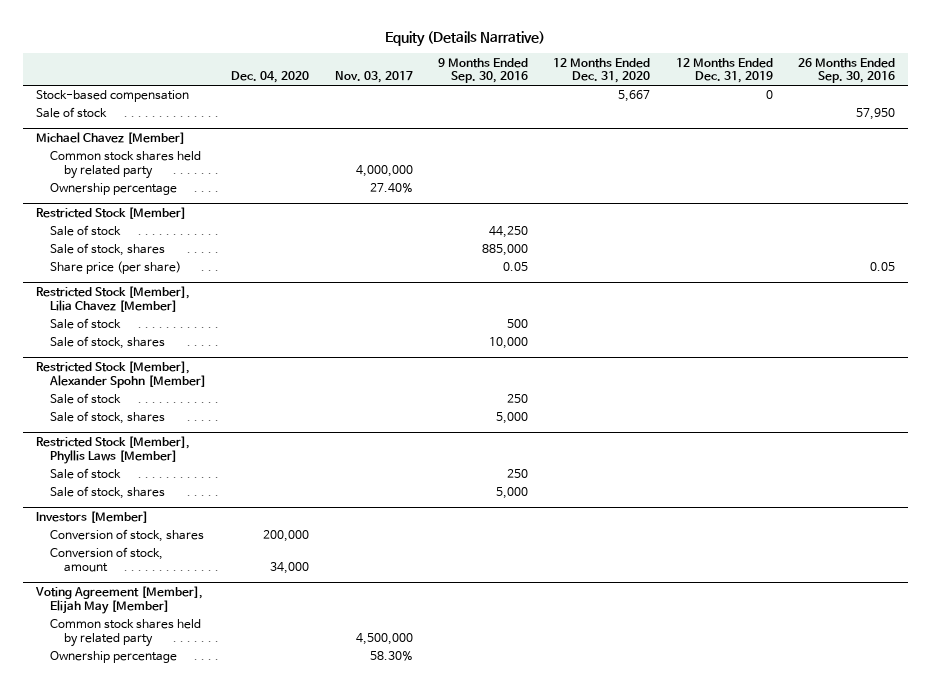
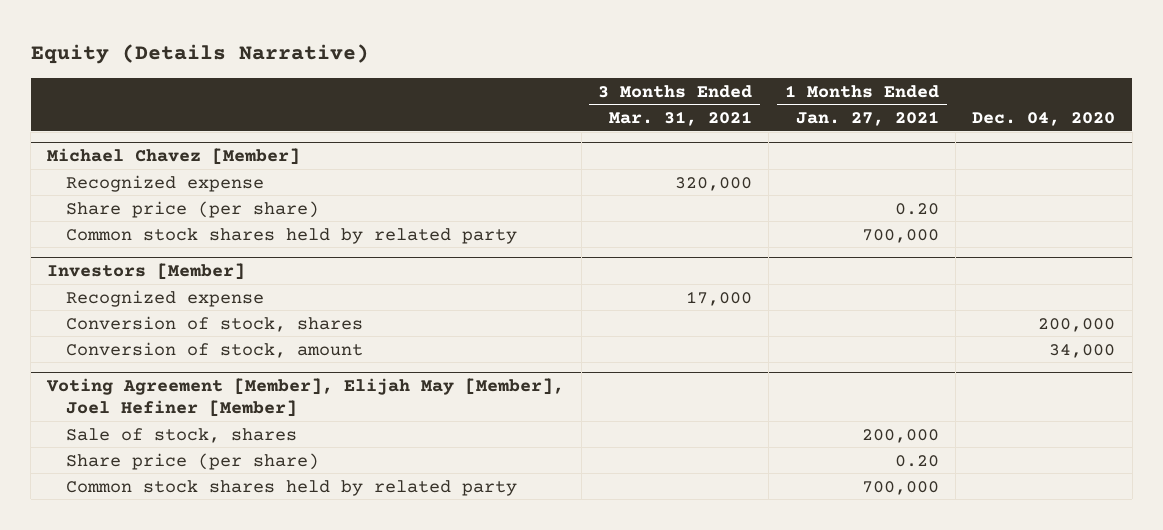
- | Dec. 04, 2020 | Nov. 03, 2017 | 9 Months Ended Sep. 30, 2016 | 12 Months Ended Dec. 31, 2020 | 12 Months Ended Dec. 31, 2019 | 26 Months Ended Sep. 30, 2016
+ | 3 Months Ended Mar. 31, 2021 | 1 Months Ended Jan. 27, 2021 | Dec. 04, 2020
- Stock-based compensation | | | | 5,667 | 0 |
- Sale of stock | | | | | | 57,950
@ Michael Chavez [Member]
+ Recognized expense | 320,000 | |
+ Share price (per share) | | 0.20 |
- Ownership percentage | | 27.40% | | | |
- Restricted Stock [Member]
- Sale of stock | | | 44,250 | | |
- Sale of stock, shares | | | 885,000 | | |
- Share price (per share) | | | 0.05 | | | 0.05
- Restricted Stock [Member], Lilia Chavez [Member]
- Sale of stock | | | 500 | | |
- Sale of stock, shares | | | 10,000 | | |
- Restricted Stock [Member], Alexander Spohn [Member]
- Sale of stock | | | 250 | | |
- Sale of stock, shares | | | 5,000 | | |
- Restricted Stock [Member], Phyllis Laws [Member]
- Sale of stock | | | 250 | | |
- Sale of stock, shares | | | 5,000 | | |
@ Investors [Member]
+ Recognized expense | 17,000 | |
- Voting Agreement [Member], Elijah May [Member]
+ Voting Agreement [Member], Elijah May [Member], Joel Hefiner [Member]
+ Sale of stock, shares | | 200,000 |
+ Share price (per share) | | 0.20 |
- Ownership percentage | | 58.30% | | | |

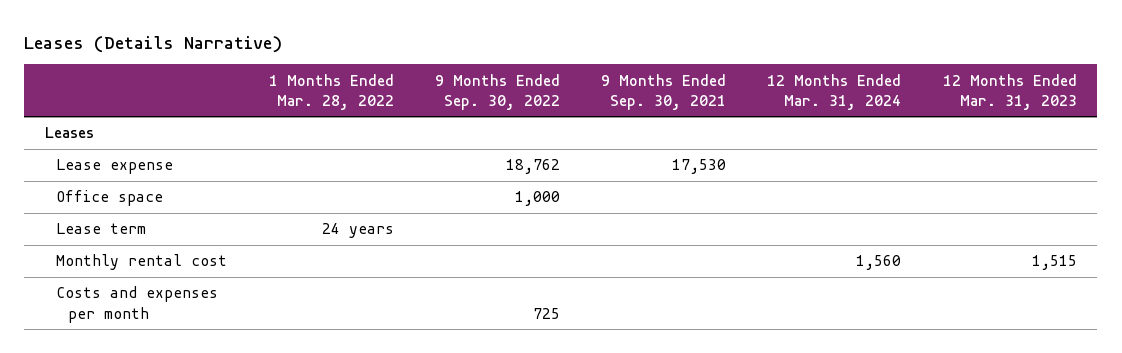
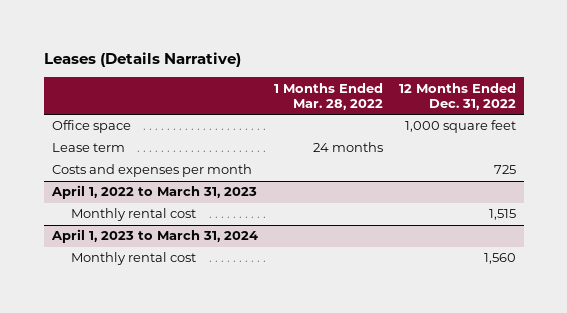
- | 1 Months Ended Mar. 28, 2022 | 9 Months Ended Sep. 30, 2022 | 9 Months Ended Sep. 30, 2021 | 12 Months Ended Mar. 31, 2024 | 12 Months Ended Mar. 31, 2023
+ | 1 Months Ended Mar. 28, 2022 | 12 Months Ended Dec. 31, 2022
- Leases
- Lease expense | | 18,762 | 17,530 | |
- Lease term | 24 years | | | |
- Monthly rental cost | | | | 1,560 | 1,515
+ Lease term | 24 months |
+ April 1, 2022 to March 31, 2023
+ Monthly rental cost | | 1,515
+ April 1, 2023 to March 31, 2024
+ Monthly rental cost | | 1,560

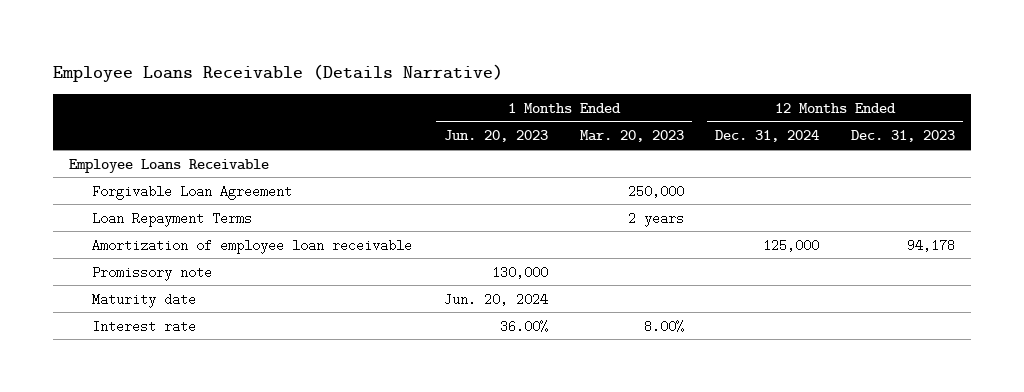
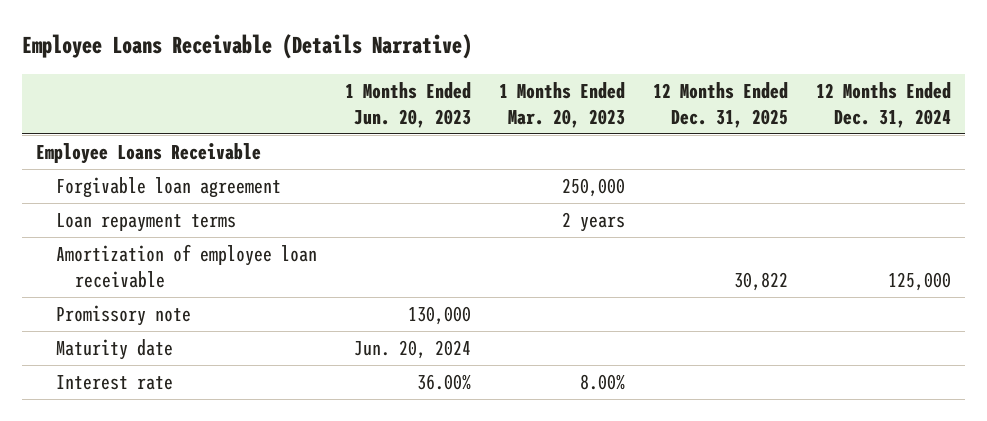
- | 1 Months Ended Jun. 20, 2023 | 1 Months Ended Mar. 20, 2023 | 12 Months Ended Dec. 31, 2024 | 12 Months Ended Dec. 31, 2023
+ | 1 Months Ended Jun. 20, 2023 | 1 Months Ended Mar. 20, 2023 | 12 Months Ended Dec. 31, 2025 | 12 Months Ended Dec. 31, 2024
- Forgivable Loan Agreement | | 250,000 | |
- Loan Repayment Terms | | 2 years | |
+ Forgivable loan agreement | | 250,000 | |
+ Loan repayment terms | | 2 years | |

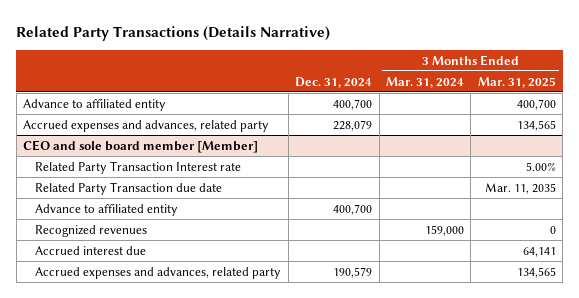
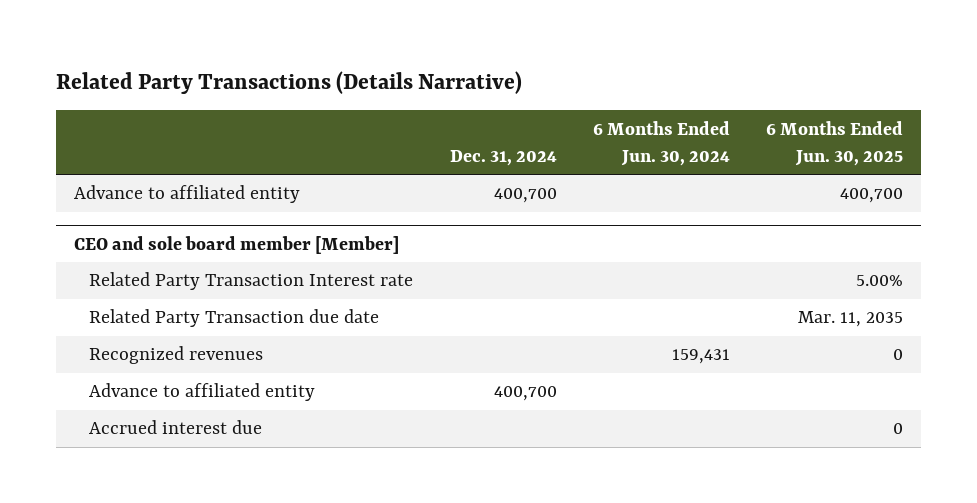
- | Dec. 31, 2024 | 3 Months Ended Mar. 31, 2024 | 3 Months Ended Mar. 31, 2025
+ | Dec. 31, 2024 | 6 Months Ended Jun. 30, 2024 | 6 Months Ended Jun. 30, 2025
- Accrued expenses and advances, related party | 228,079 | | 134,565
@ CEO and sole board member [Member]
moved down: Advance to affiliated entity | 400,700 | |
- Accrued expenses and advances, related party | 190,579 | | 134,565

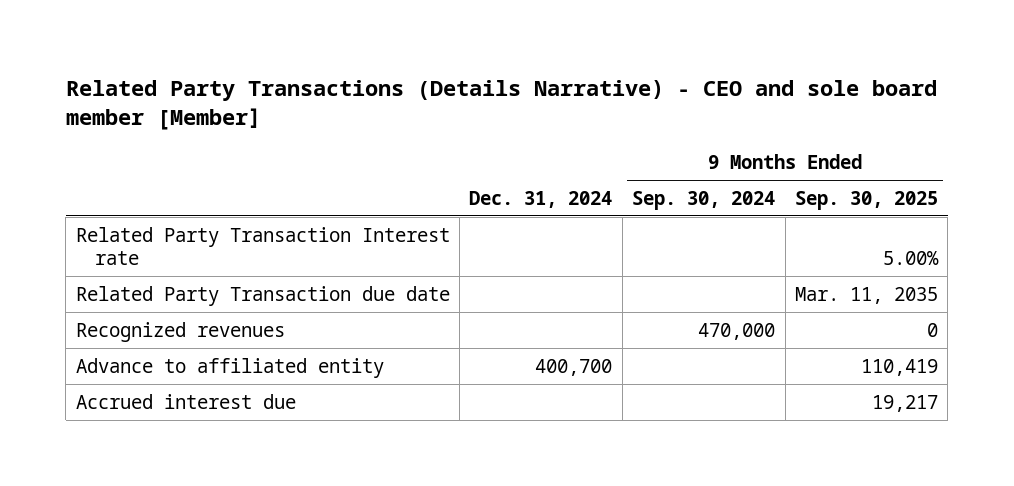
- Related Party Transactions (Details Narrative)
+ Related Party Transactions (Details Narrative) - CEO and sole board member [Member]
- | Dec. 31, 2024 | 6 Months Ended Jun. 30, 2024 | 6 Months Ended Jun. 30, 2025
+ | Dec. 31, 2024 | 9 Months Ended Sep. 30, 2024 | 9 Months Ended Sep. 30, 2025
+ Related Party Transaction Interest rate | | | 5.00%
+ Related Party Transaction due date | | | Mar. 11, 2035
+ Recognized revenues | | 470,000 | 0
- CEO and sole board member [Member]
- Related Party Transaction Interest rate | | | 5.00%
- Related Party Transaction due date | | | Mar. 11, 2035
- Recognized revenues | | 159,431 | 0
- Advance to affiliated entity | 400,700 | |
- Accrued interest due | | | 0
+ Accrued interest due | | | 19,217

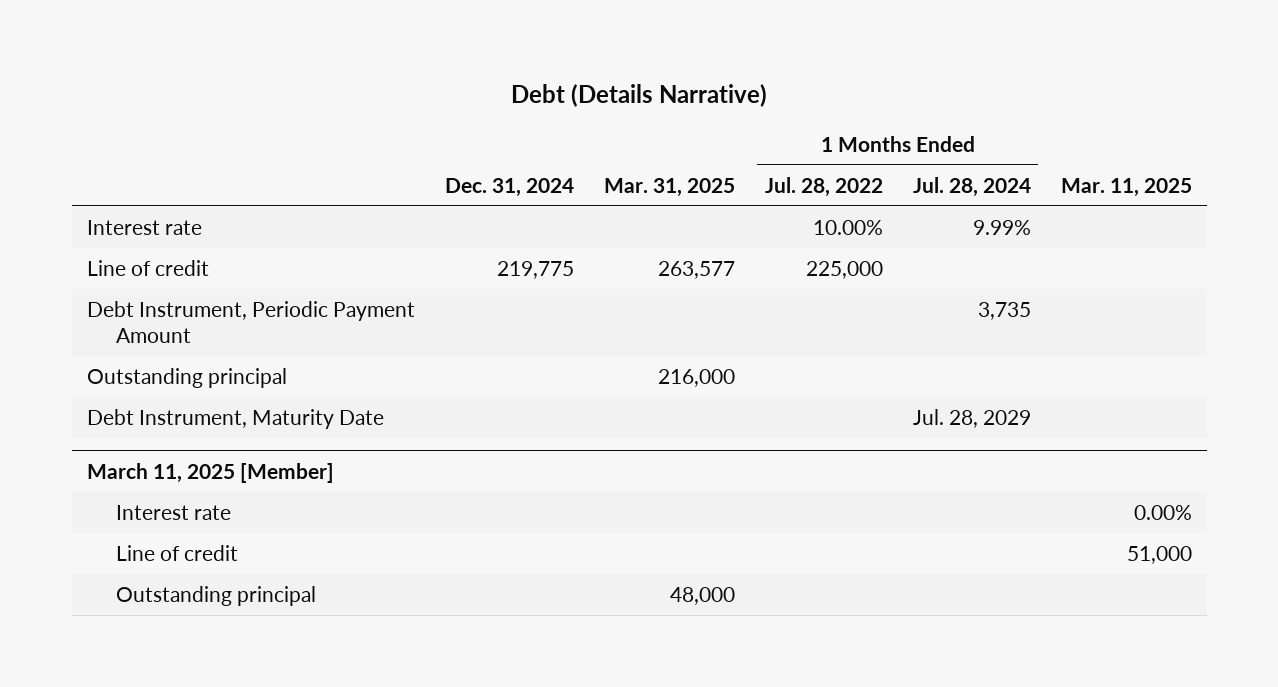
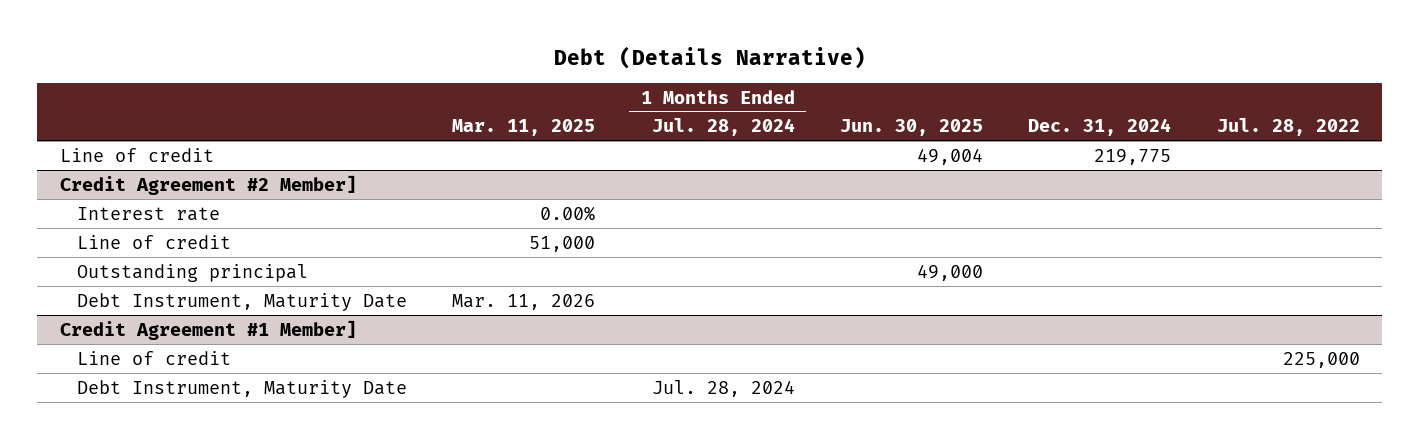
- | Dec. 31, 2024 | Mar. 31, 2025 | 1 Months Ended Jul. 28, 2022 | 1 Months Ended Jul. 28, 2024 | Mar. 11, 2025
+ | Mar. 11, 2025 | 1 Months Ended Jul. 28, 2024 | Jun. 30, 2025 | Dec. 31, 2024 | Jul. 28, 2022
- Interest rate | | | 10.00% | 9.99% |
- Debt Instrument, Periodic Payment Amount | | | | 3,735 |
- Outstanding principal | | 216,000 | | |
- Debt Instrument, Maturity Date | | | | Jul. 28, 2029 |
- March 11, 2025 [Member]
+ Credit Agreement #2 Member]
+ Debt Instrument, Maturity Date | Mar. 11, 2026 | | | |
+ Credit Agreement #1 Member]
+ Line of credit | | | | | 225,000
+ Debt Instrument, Maturity Date | | Jul. 28, 2024 | | |

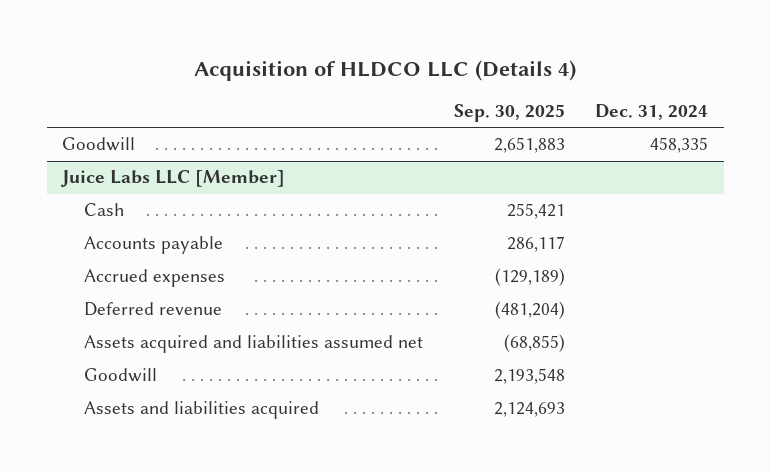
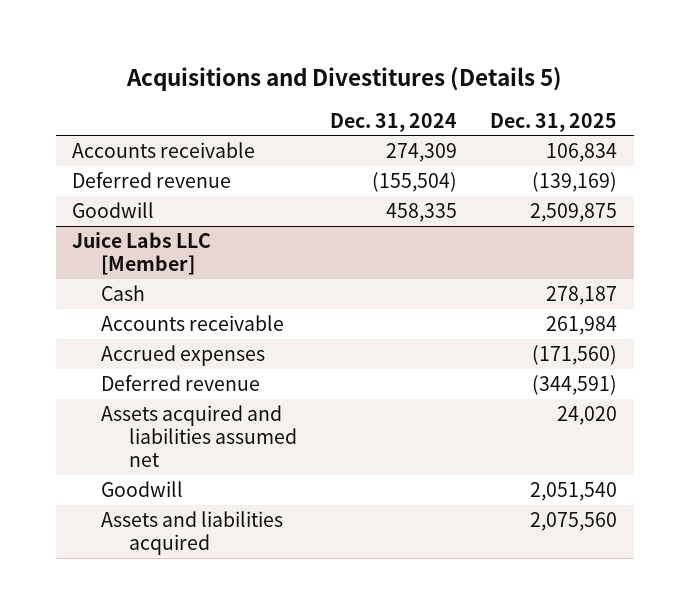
- Acquisition of HLDCO LLC (Details 4)
+ Acquisitions and Divestitures (Details 5)
- | Sep. 30, 2025 | Dec. 31, 2024
+ | Dec. 31, 2024 | Dec. 31, 2025
+ Accounts receivable | 274,309 | 106,834
+ Deferred revenue | (155,504) | (139,169)
@ Juice Labs LLC [Member]
- Accounts payable | 286,117 |
+ Accounts receivable | | 261,984

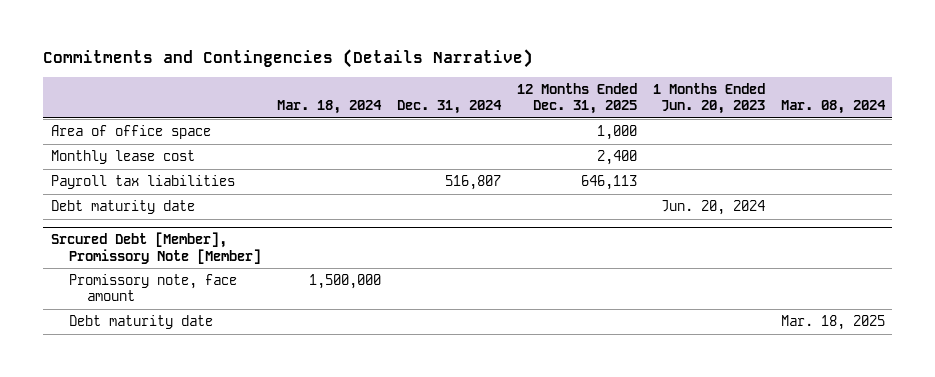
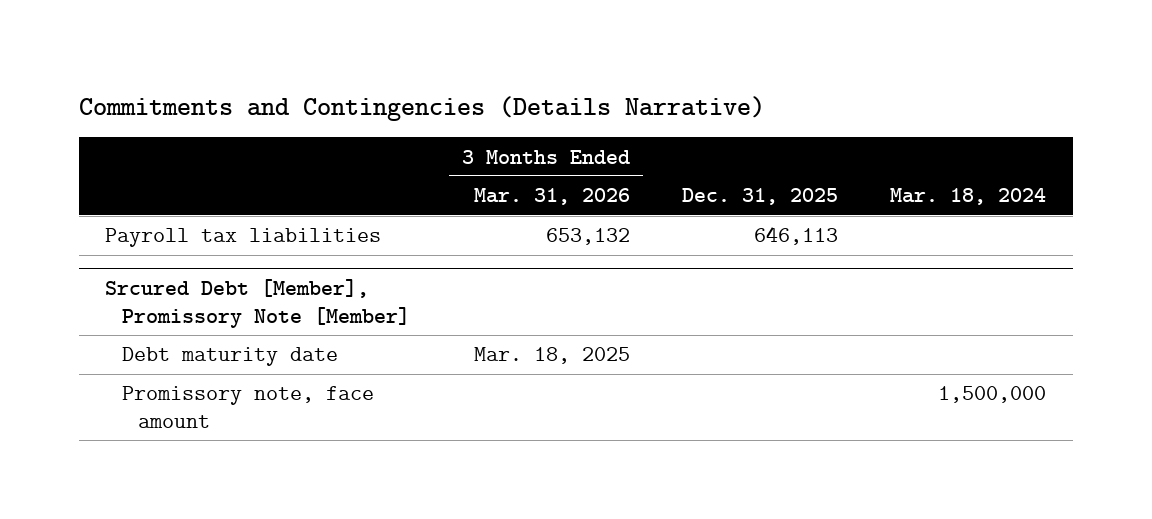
- | Mar. 18, 2024 | Dec. 31, 2024 | 12 Months Ended Dec. 31, 2025 | 1 Months Ended Jun. 20, 2023 | Mar. 08, 2024
+ | 3 Months Ended Mar. 31, 2026 | Dec. 31, 2025 | Mar. 18, 2024
- Area of office space | | | 1,000 | |
- Monthly lease cost | | | 2,400 | |
- Debt maturity date | | | | Jun. 20, 2024 |
@ Srcured Debt [Member], Promissory Note [Member]
moved down: Promissory note, face amount | | | 1,500,000

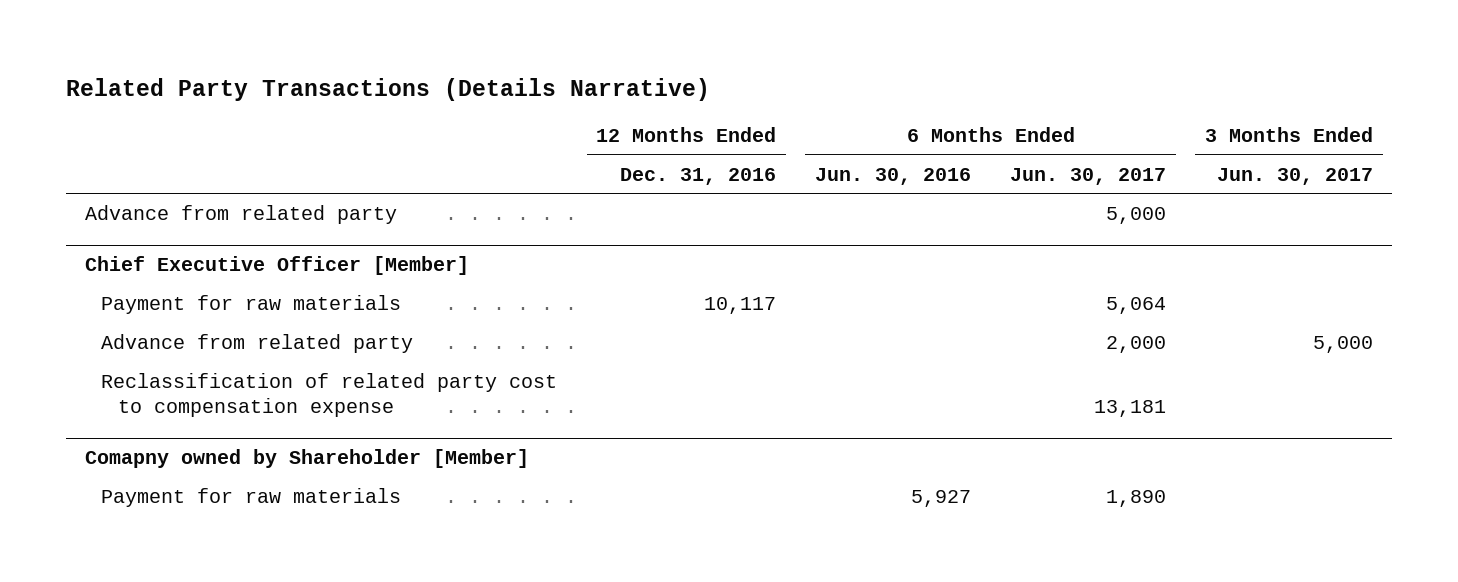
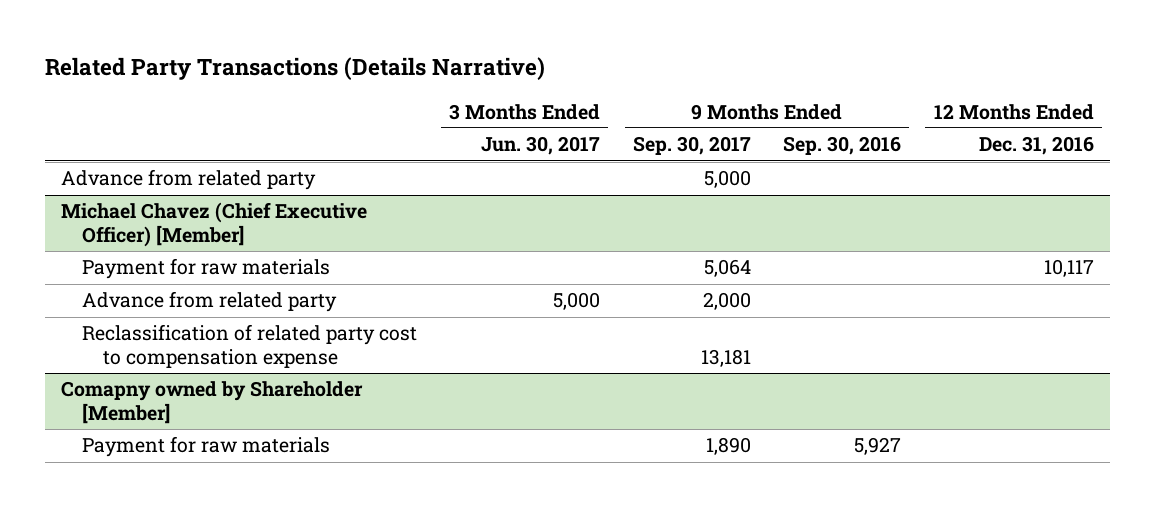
- | 12 Months Ended Dec. 31, 2016 | 6 Months Ended Jun. 30, 2016 | 6 Months Ended Jun. 30, 2017 | 3 Months Ended Jun. 30, 2017
+ | 3 Months Ended Jun. 30, 2017 | 9 Months Ended Sep. 30, 2017 | 9 Months Ended Sep. 30, 2016 | 12 Months Ended Dec. 31, 2016
- Chief Executive Officer [Member]
+ Michael Chavez (Chief Executive Officer) [Member]

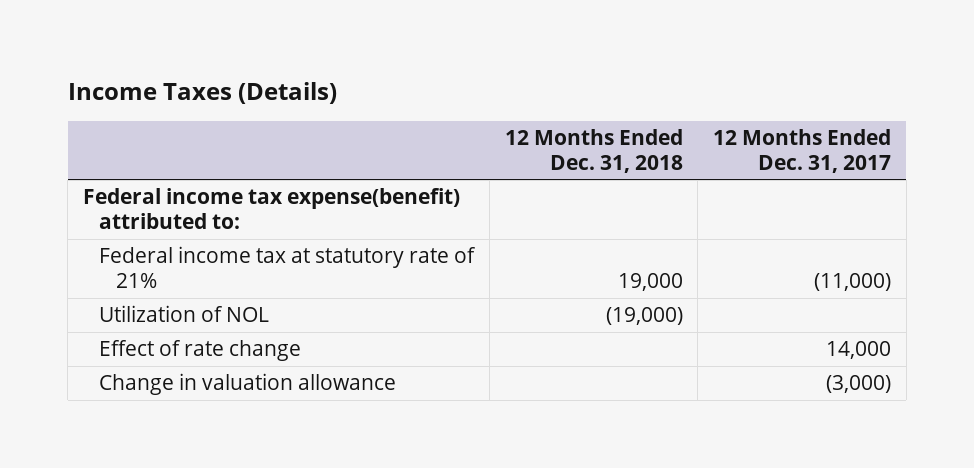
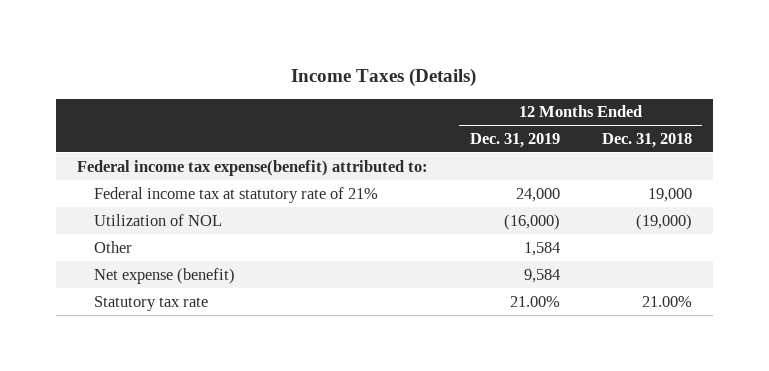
- | 12 Months Ended Dec. 31, 2018 | 12 Months Ended Dec. 31, 2017
+ | 12 Months Ended Dec. 31, 2019 | 12 Months Ended Dec. 31, 2018
- Effect of rate change | | 14,000
- Change in valuation allowance | | (3,000)
+ Other | 1,584 |
+ Net expense (benefit) | 9,584 |
+ Statutory tax rate | 21.00% | 21.00%

